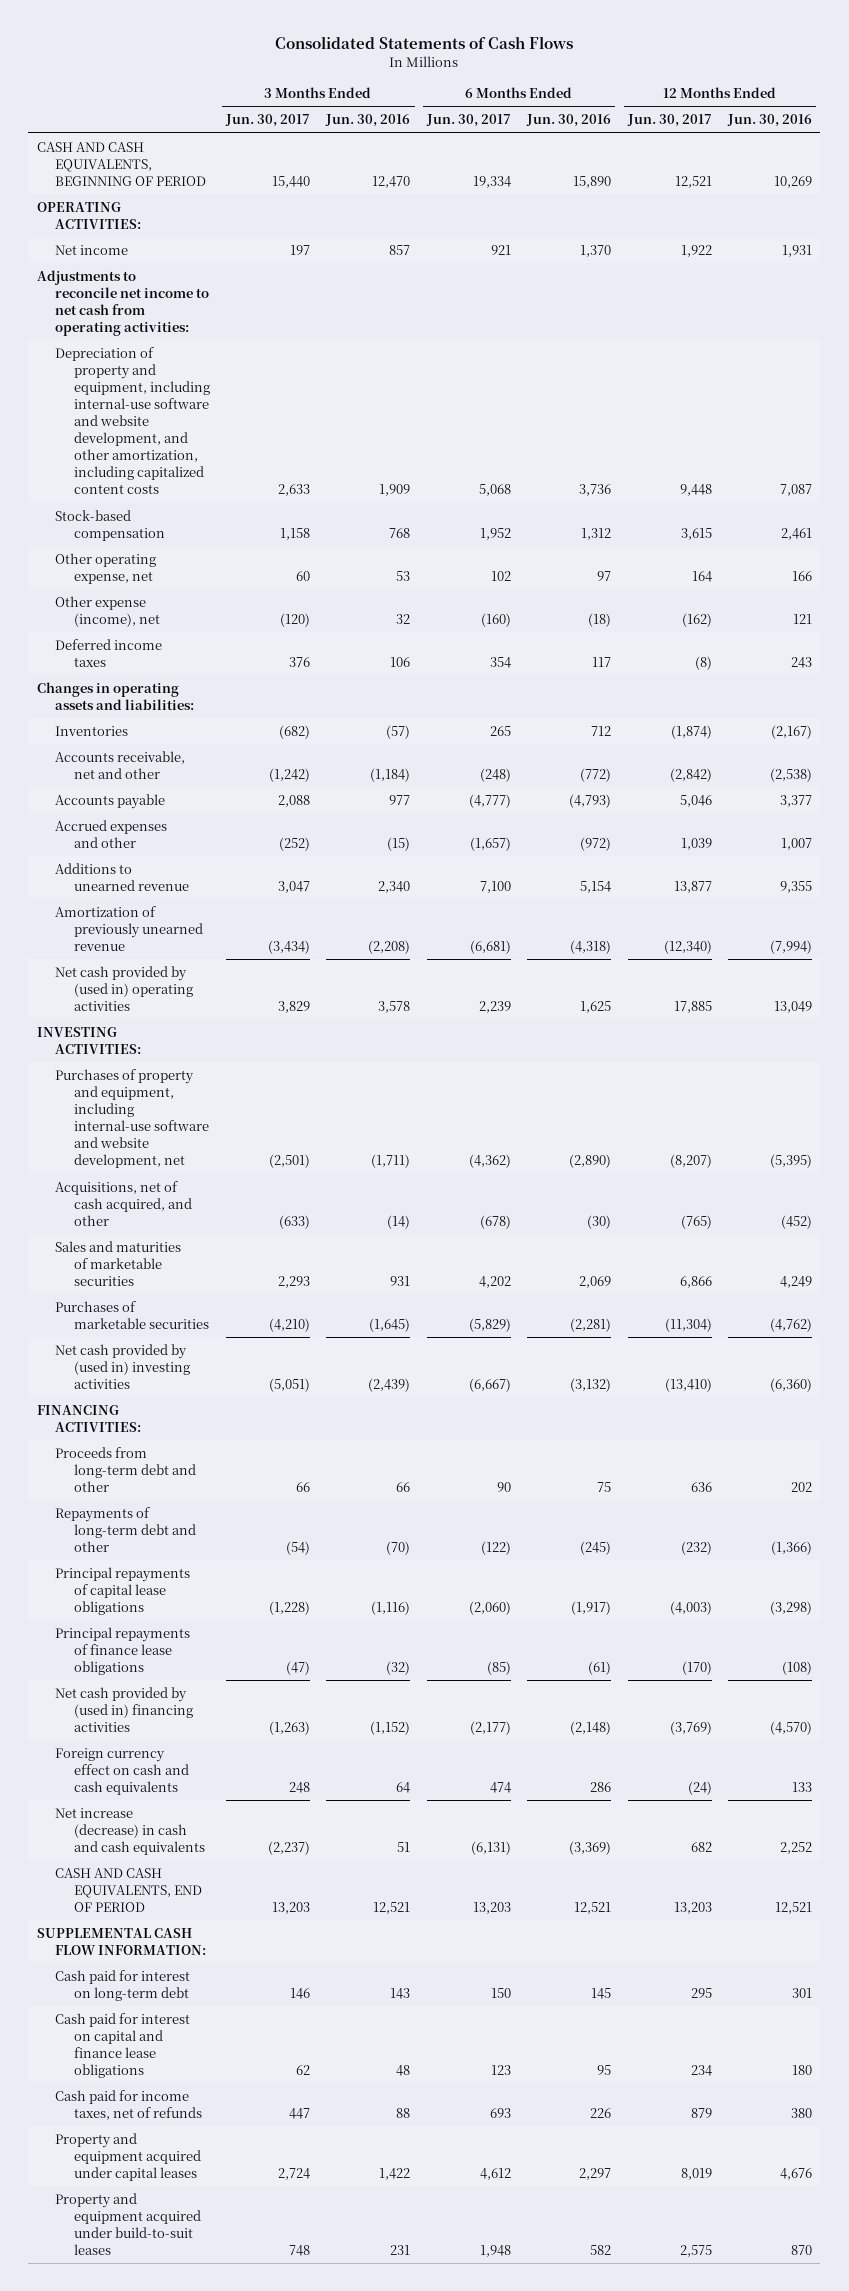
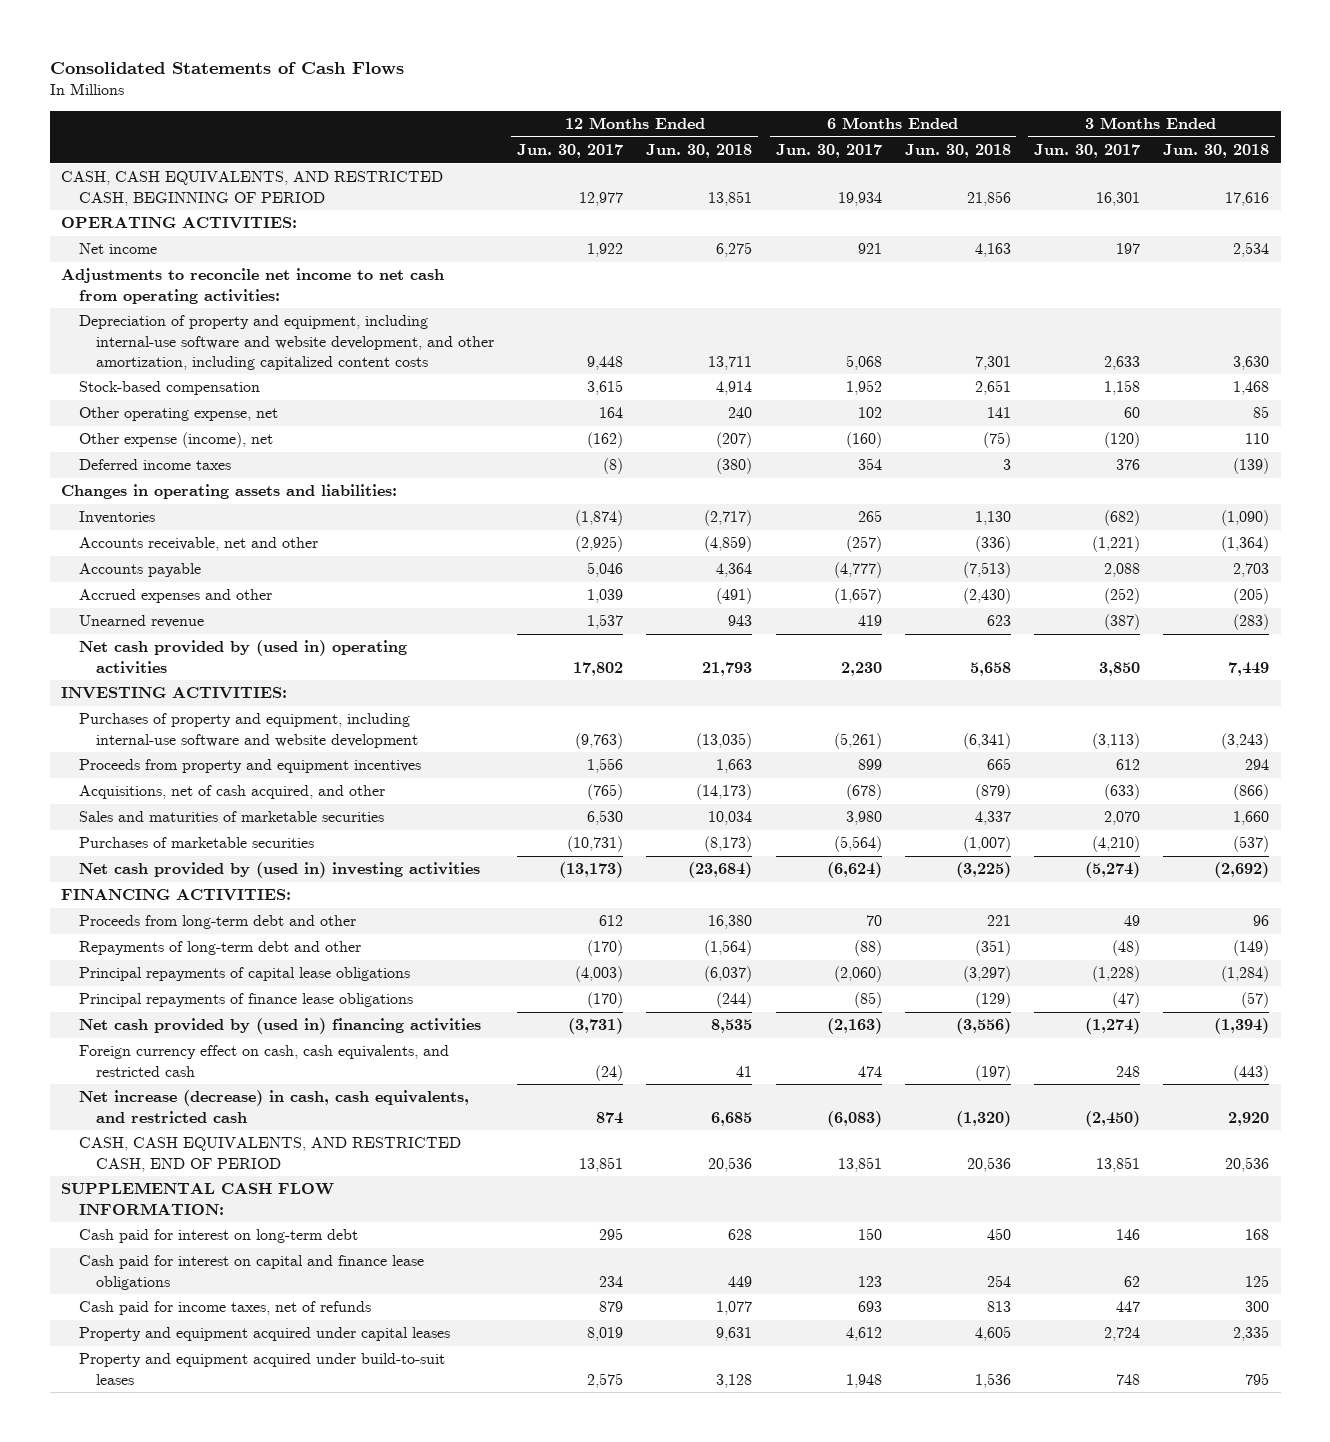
- | 3 Months Ended Jun. 30, 2017 | 3 Months Ended Jun. 30, 2016 | 6 Months Ended Jun. 30, 2017 | 6 Months Ended Jun. 30, 2016 | 12 Months Ended Jun. 30, 2017 | 12 Months Ended Jun. 30, 2016
+ | 12 Months Ended Jun. 30, 2017 | 12 Months Ended Jun. 30, 2018 | 6 Months Ended Jun. 30, 2017 | 6 Months Ended Jun. 30, 2018 | 3 Months Ended Jun. 30, 2017 | 3 Months Ended Jun. 30, 2018
- CASH AND CASH EQUIVALENTS, BEGINNING OF PERIOD | 15,440 | 12,470 | 19,334 | 15,890 | 12,521 | 10,269
+ CASH, CASH EQUIVALENTS, AND RESTRICTED CASH, BEGINNING OF PERIOD | 12,977 | 13,851 | 19,934 | 21,856 | 16,301 | 17,616
- Accounts receivable, net and other | (1,242) | (1,184) | (248) | (772) | (2,842) | (2,538)
+ Accounts receivable, net and other | (2,925) | (4,859) | (257) | (336) | (1,221) | (1,364)
- Additions to unearned revenue | 3,047 | 2,340 | 7,100 | 5,154 | 13,877 | 9,355
- Amortization of previously unearned revenue | (3,434) | (2,208) | (6,681) | (4,318) | (12,340) | (7,994)
- Net cash provided by (used in) operating activities | 3,829 | 3,578 | 2,239 | 1,625 | 17,885 | 13,049
+ Unearned revenue | 1,537 | 943 | 419 | 623 | (387) | (283)
+ Net cash provided by (used in) operating activities | 17,802 | 21,793 | 2,230 | 5,658 | 3,850 | 7,449
- Purchases of property and equipment, including internal-use software and website development, net | (2,501) | (1,711) | (4,362) | (2,890) | (8,207) | (5,395)
+ Purchases of property and equipment, including internal-use software and website development | (9,763) | (13,035) | (5,261) | (6,341) | (3,113) | (3,243)
+ Proceeds from property and equipment incentives | 1,556 | 1,663 | 899 | 665 | 612 | 294
- Sales and maturities of marketable securities | 2,293 | 931 | 4,202 | 2,069 | 6,866 | 4,249
- Purchases of marketable securities | (4,210) | (1,645) | (5,829) | (2,281) | (11,304) | (4,762)
- Net cash provided by (used in) investing activities | (5,051) | (2,439) | (6,667) | (3,132) | (13,410) | (6,360)
+ Sales and maturities of marketable securities | 6,530 | 10,034 | 3,980 | 4,337 | 2,070 | 1,660
+ Purchases of marketable securities | (10,731) | (8,173) | (5,564) | (1,007) | (4,210) | (537)
+ Net cash provided by (used in) investing activities | (13,173) | (23,684) | (6,624) | (3,225) | (5,274) | (2,692)
- Proceeds from long-term debt and other | 66 | 66 | 90 | 75 | 636 | 202
- Repayments of long-term debt and other | (54) | (70) | (122) | (245) | (232) | (1,366)
+ Proceeds from long-term debt and other | 612 | 16,380 | 70 | 221 | 49 | 96
+ Repayments of long-term debt and other | (170) | (1,564) | (88) | (351) | (48) | (149)
- Net cash provided by (used in) financing activities | (1,263) | (1,152) | (2,177) | (2,148) | (3,769) | (4,570)
- Foreign currency effect on cash and cash equivalents | 248 | 64 | 474 | 286 | (24) | 133
- Net increase (decrease) in cash and cash equivalents | (2,237) | 51 | (6,131) | (3,369) | 682 | 2,252
- CASH AND CASH EQUIVALENTS, END OF PERIOD | 13,203 | 12,521 | 13,203 | 12,521 | 13,203 | 12,521
+ Net cash provided by (used in) financing activities | (3,731) | 8,535 | (2,163) | (3,556) | (1,274) | (1,394)
+ Foreign currency effect on cash, cash equivalents, and restricted cash | (24) | 41 | 474 | (197) | 248 | (443)
+ Net increase (decrease) in cash, cash equivalents, and restricted cash | 874 | 6,685 | (6,083) | (1,320) | (2,450) | 2,920
+ CASH, CASH EQUIVALENTS, AND RESTRICTED CASH, END OF PERIOD | 13,851 | 20,536 | 13,851 | 20,536 | 13,851 | 20,536

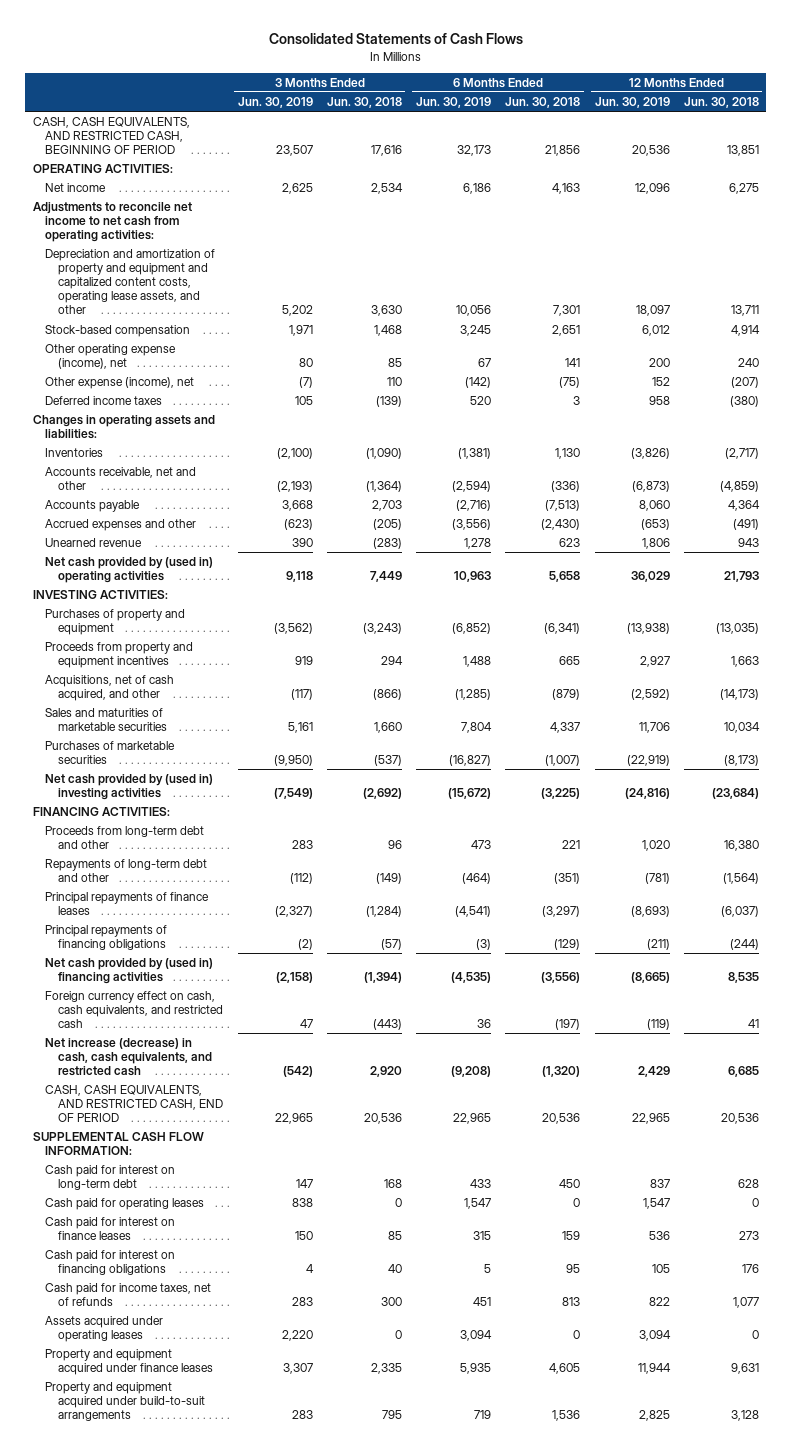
- | 12 Months Ended Jun. 30, 2017 | 12 Months Ended Jun. 30, 2018 | 6 Months Ended Jun. 30, 2017 | 6 Months Ended Jun. 30, 2018 | 3 Months Ended Jun. 30, 2017 | 3 Months Ended Jun. 30, 2018
+ | 3 Months Ended Jun. 30, 2019 | 3 Months Ended Jun. 30, 2018 | 6 Months Ended Jun. 30, 2019 | 6 Months Ended Jun. 30, 2018 | 12 Months Ended Jun. 30, 2019 | 12 Months Ended Jun. 30, 2018
- Depreciation of property and equipment, including internal-use software and website development, and other amortization, including capitalized content costs | 9,448 | 13,711 | 5,068 | 7,301 | 2,633 | 3,630
+ Depreciation and amortization of property and equipment and capitalized content costs, operating lease assets, and other | 5,202 | 3,630 | 10,056 | 7,301 | 18,097 | 13,711
- Other operating expense, net | 164 | 240 | 102 | 141 | 60 | 85
+ Other operating expense (income), net | 80 | 85 | 67 | 141 | 200 | 240
- Purchases of property and equipment, including internal-use software and website development | (9,763) | (13,035) | (5,261) | (6,341) | (3,113) | (3,243)
+ Purchases of property and equipment | (3,562) | (3,243) | (6,852) | (6,341) | (13,938) | (13,035)
- Principal repayments of capital lease obligations | (4,003) | (6,037) | (2,060) | (3,297) | (1,228) | (1,284)
- Principal repayments of finance lease obligations | (170) | (244) | (85) | (129) | (47) | (57)
+ Principal repayments of finance leases | (2,327) | (1,284) | (4,541) | (3,297) | (8,693) | (6,037)
+ Principal repayments of financing obligations | (2) | (57) | (3) | (129) | (211) | (244)
- Cash paid for interest on capital and finance lease obligations | 234 | 449 | 123 | 254 | 62 | 125
+ Cash paid for operating leases | 838 | 0 | 1,547 | 0 | 1,547 | 0
+ Cash paid for interest on finance leases | 150 | 85 | 315 | 159 | 536 | 273
+ Cash paid for interest on financing obligations | 4 | 40 | 5 | 95 | 105 | 176
- Property and equipment acquired under capital leases | 8,019 | 9,631 | 4,612 | 4,605 | 2,724 | 2,335
- Property and equipment acquired under build-to-suit leases | 2,575 | 3,128 | 1,948 | 1,536 | 748 | 795
+ Assets acquired under operating leases | 2,220 | 0 | 3,094 | 0 | 3,094 | 0
+ Property and equipment acquired under finance leases | 3,307 | 2,335 | 5,935 | 4,605 | 11,944 | 9,631
+ Property and equipment acquired under build-to-suit arrangements | 283 | 795 | 719 | 1,536 | 2,825 | 3,128

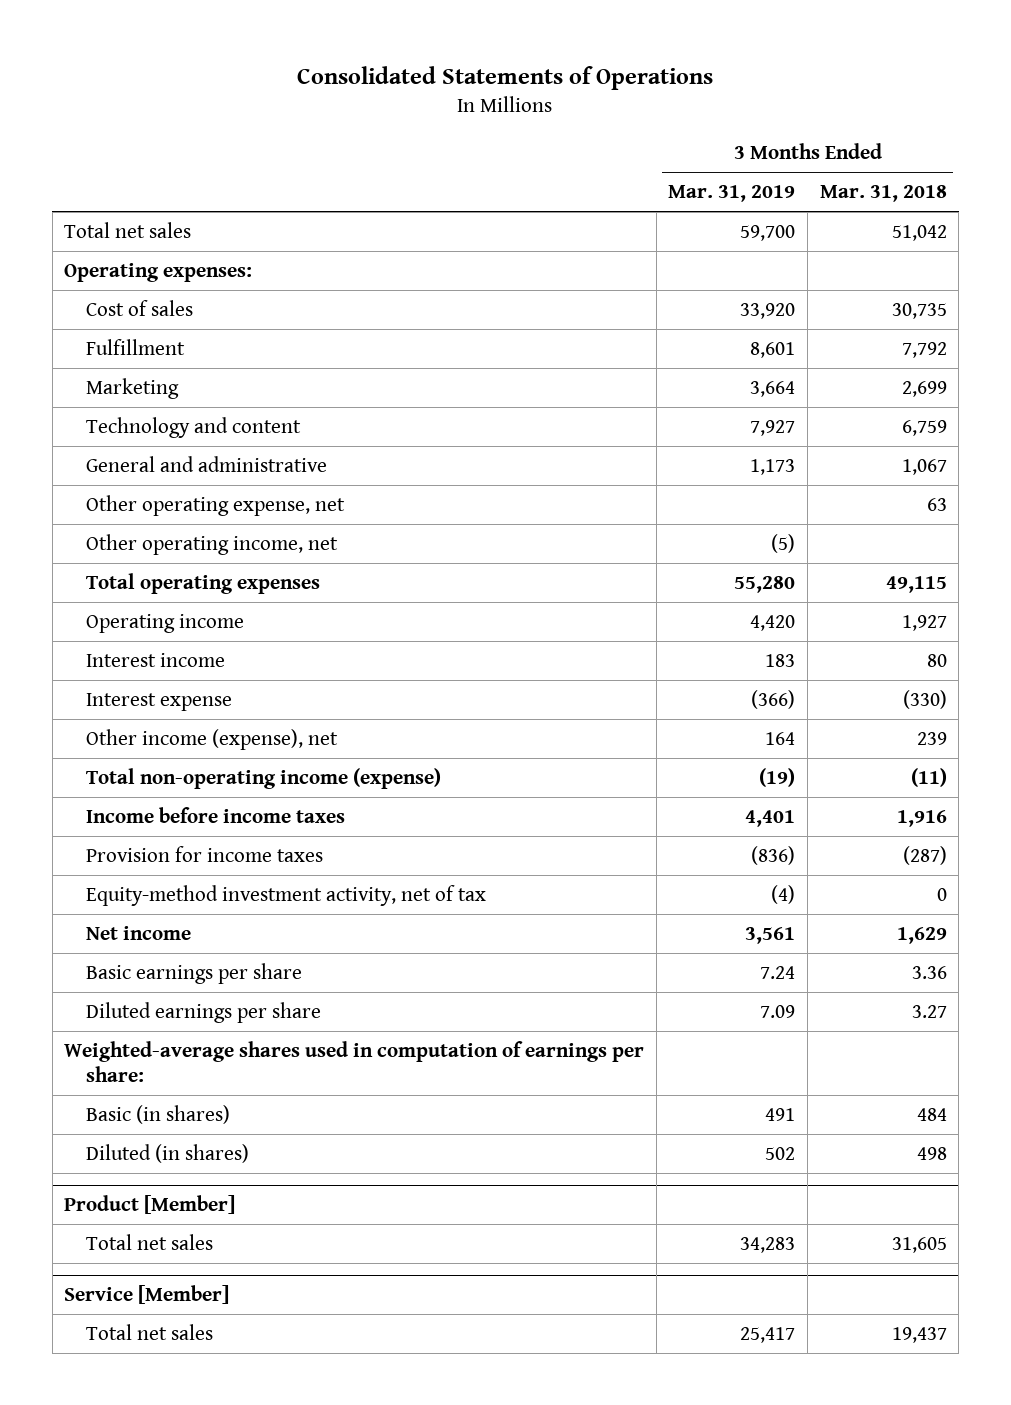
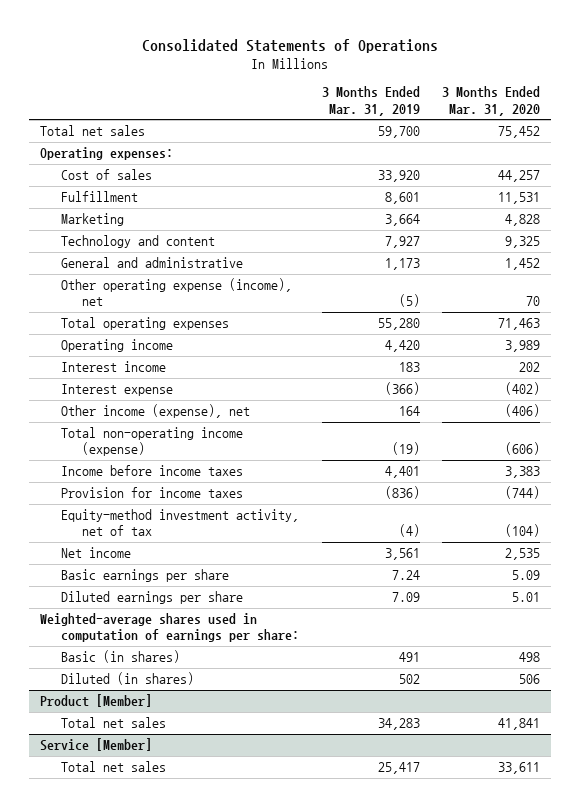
- | 3 Months Ended Mar. 31, 2019 | 3 Months Ended Mar. 31, 2018
+ | 3 Months Ended Mar. 31, 2019 | 3 Months Ended Mar. 31, 2020
- Other operating expense, net | | 63
- Other operating income, net | (5) |
+ Other operating expense (income), net | (5) | 70

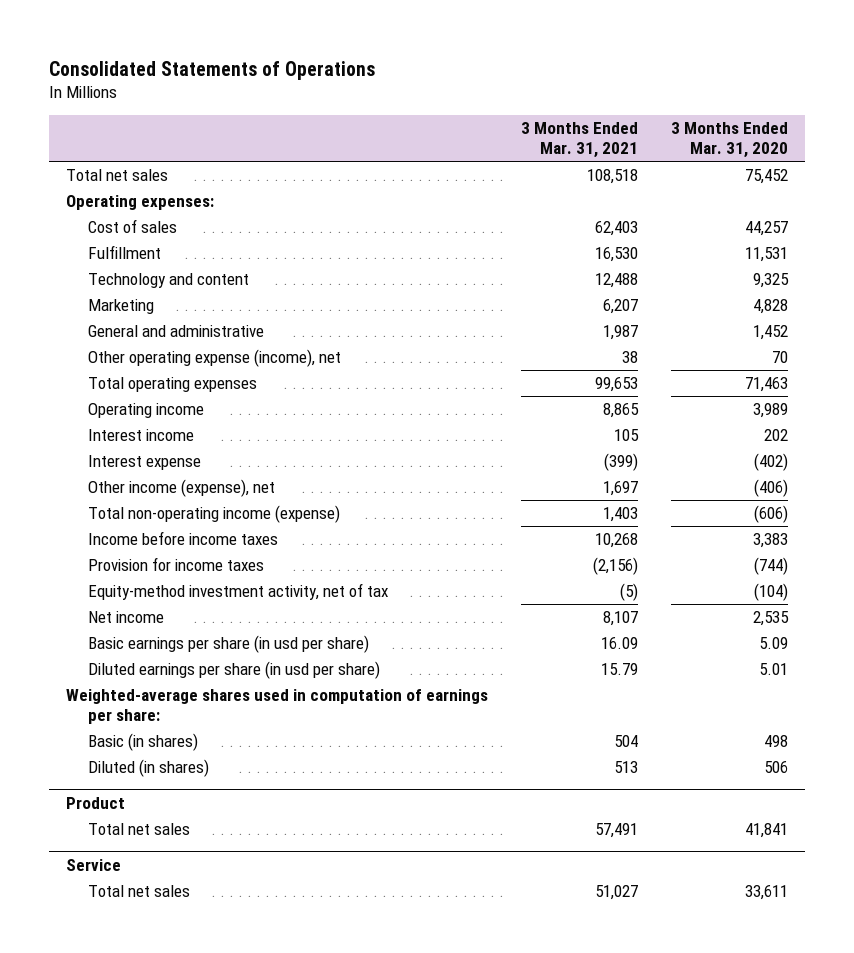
- | 3 Months Ended Mar. 31, 2019 | 3 Months Ended Mar. 31, 2020
+ | 3 Months Ended Mar. 31, 2021 | 3 Months Ended Mar. 31, 2020
moved down: Marketing | 6,207 | 4,828
- Basic earnings per share | 7.24 | 5.09
- Diluted earnings per share | 7.09 | 5.01
+ Basic earnings per share (in usd per share) | 16.09 | 5.09
+ Diluted earnings per share (in usd per share) | 15.79 | 5.01
- Product [Member]
+ Product
- Service [Member]
+ Service

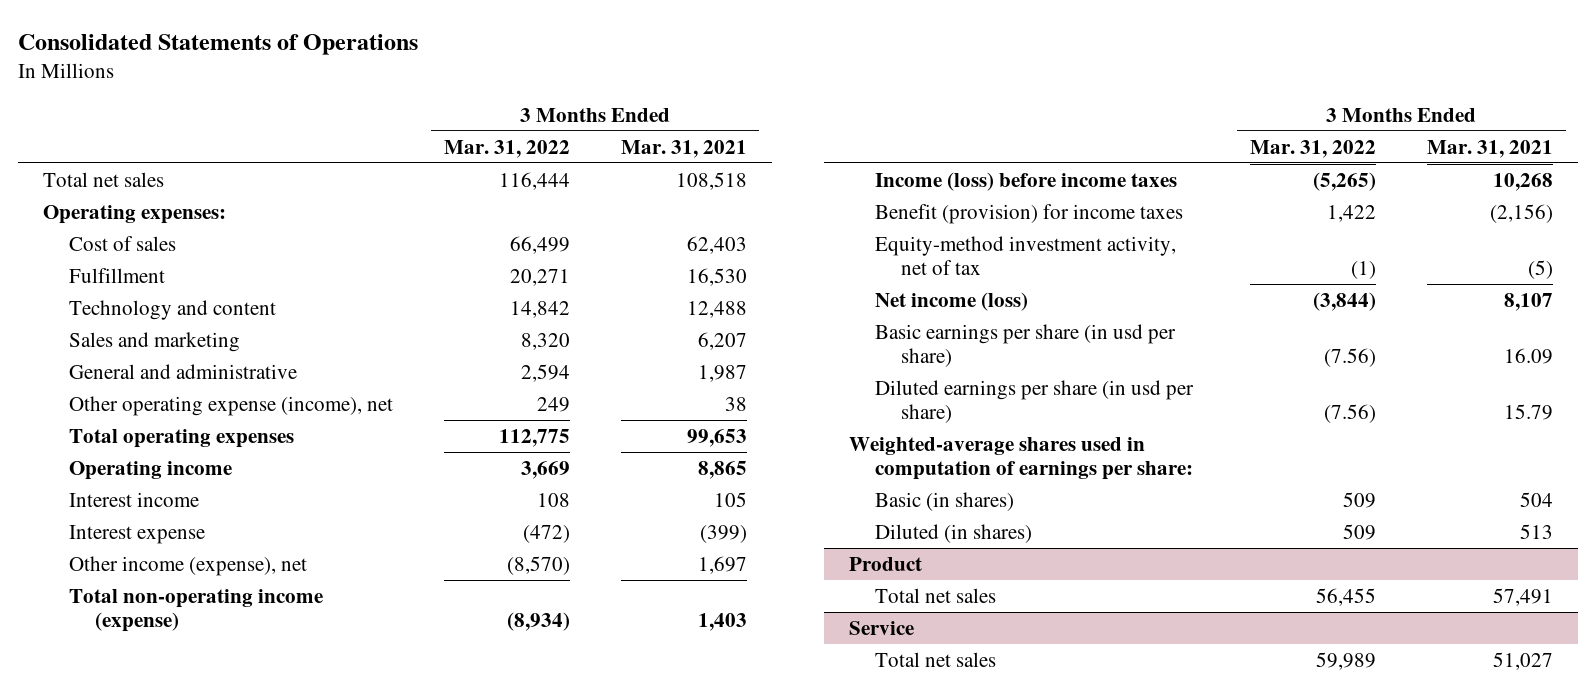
- | 3 Months Ended Mar. 31, 2021 | 3 Months Ended Mar. 31, 2020
+ | 3 Months Ended Mar. 31, 2022 | 3 Months Ended Mar. 31, 2021
- Marketing | 6,207 | 4,828
+ Sales and marketing | 8,320 | 6,207
- Income before income taxes | 10,268 | 3,383
- Provision for income taxes | (2,156) | (744)
+ Income (loss) before income taxes | (5,265) | 10,268
+ Benefit (provision) for income taxes | 1,422 | (2,156)
- Net income | 8,107 | 2,535
+ Net income (loss) | (3,844) | 8,107

